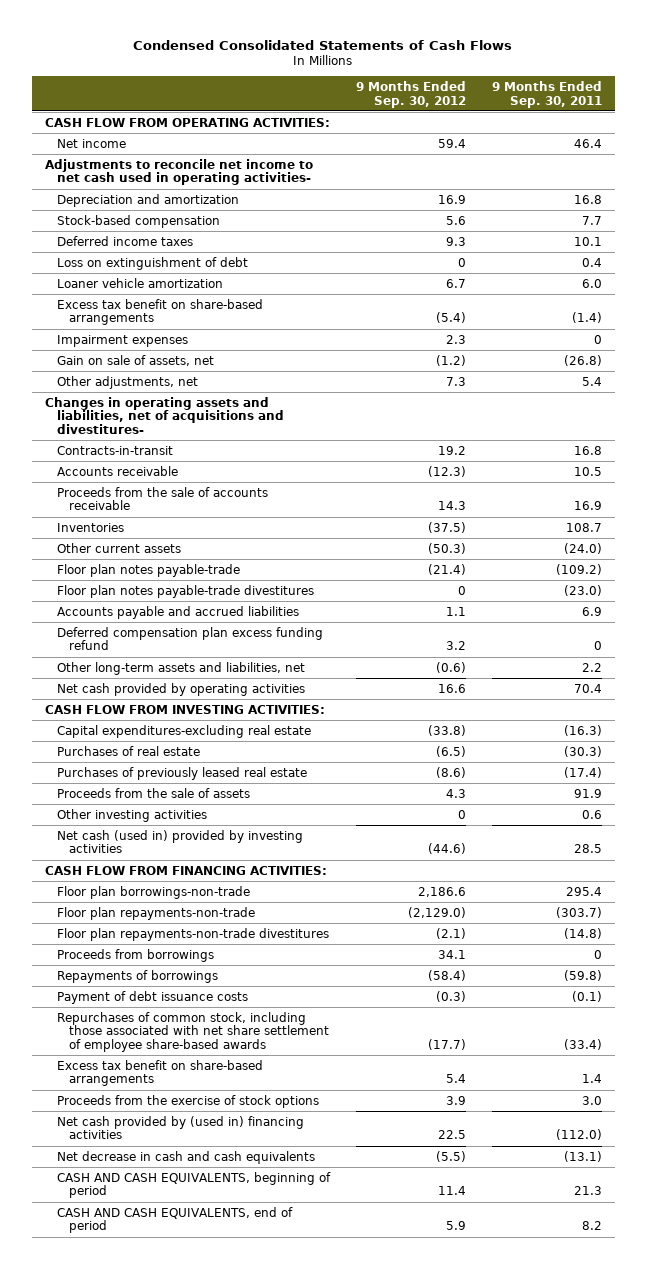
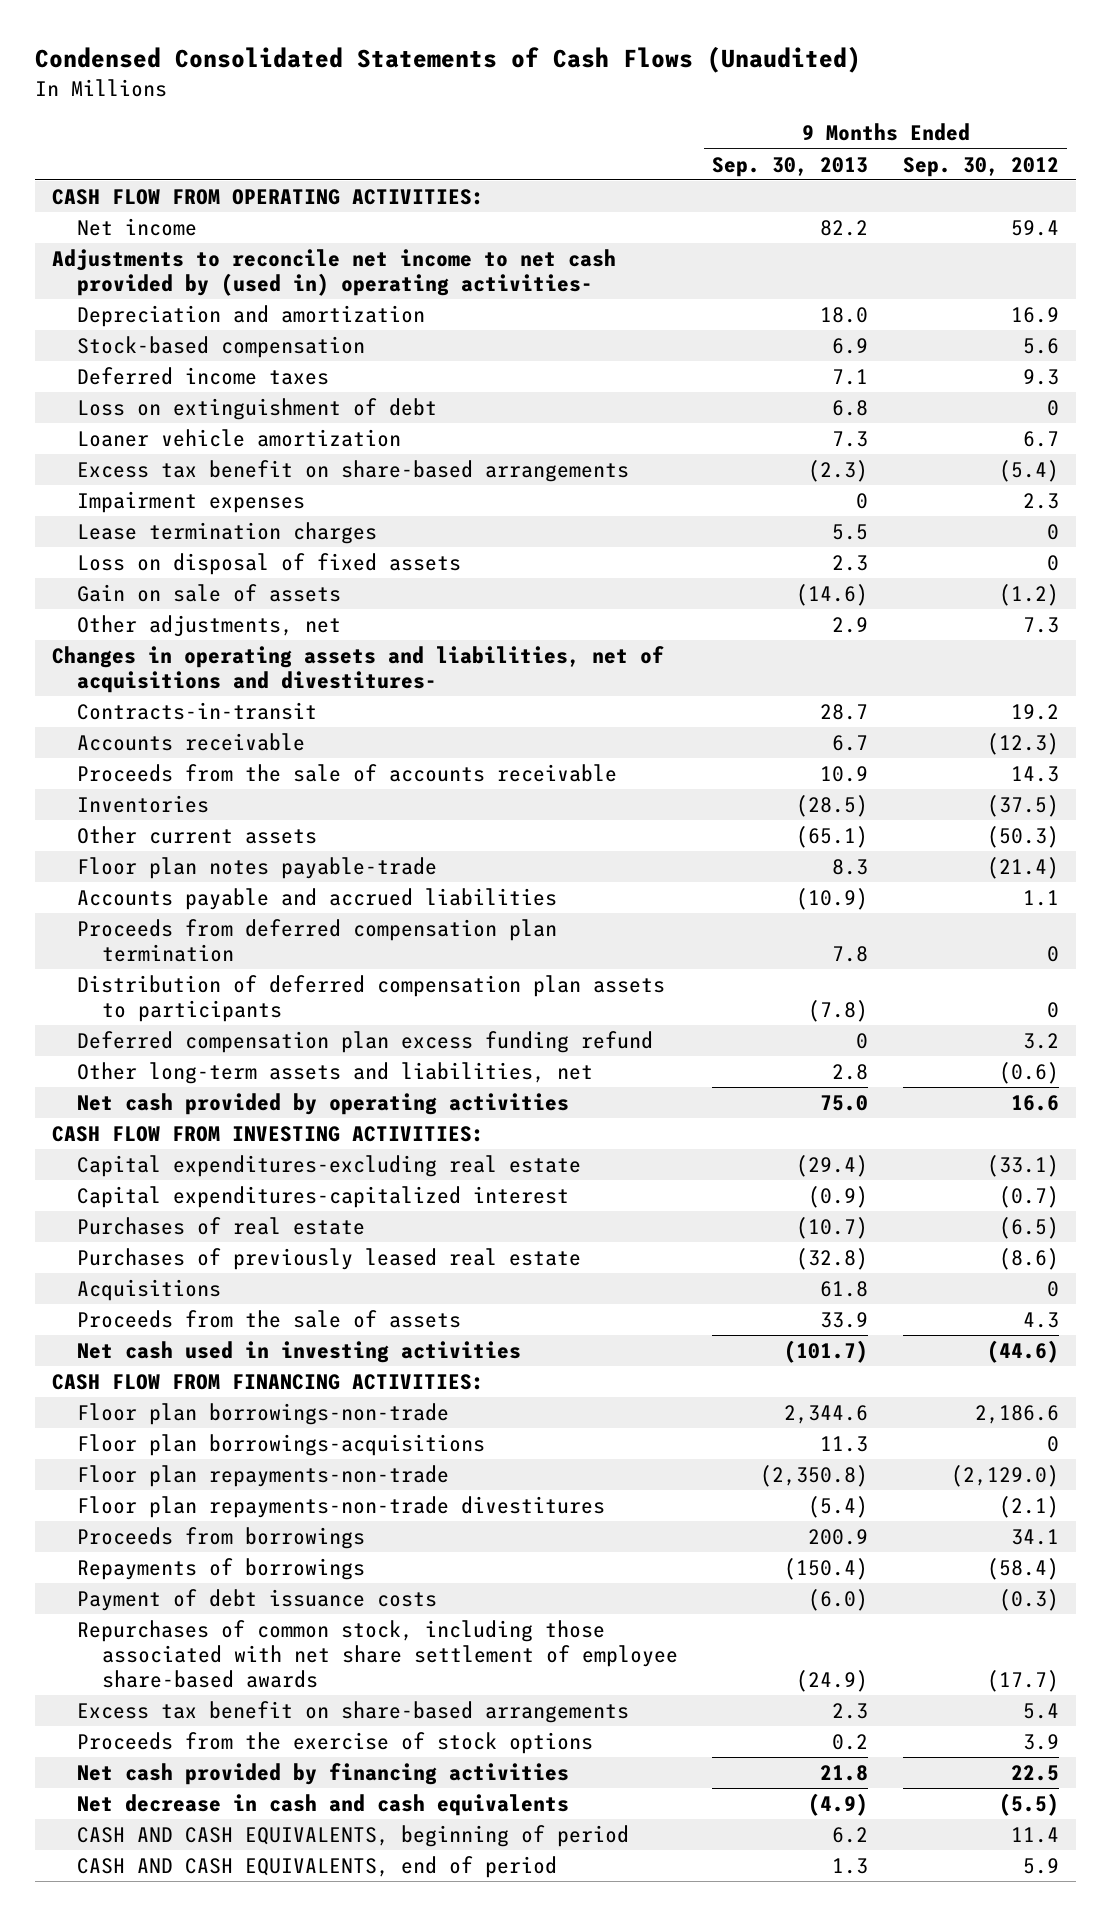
- Condensed Consolidated Statements of Cash Flows
+ Condensed Consolidated Statements of Cash Flows (Unaudited)
- | 9 Months Ended Sep. 30, 2012 | 9 Months Ended Sep. 30, 2011
+ | 9 Months Ended Sep. 30, 2013 | 9 Months Ended Sep. 30, 2012
- Adjustments to reconcile net income to net cash used in operating activities-
+ Adjustments to reconcile net income to net cash provided by (used in) operating activities-
- Gain on sale of assets, net | (1.2) | (26.8)
+ Lease termination charges | 5.5 | 0
+ Loss on disposal of fixed assets | 2.3 | 0
+ Gain on sale of assets | (14.6) | (1.2)
- Floor plan notes payable-trade divestitures | 0 | (23.0)
+ Proceeds from deferred compensation plan termination | 7.8 | 0
+ Distribution of deferred compensation plan assets to participants | (7.8) | 0
- Capital expenditures-excluding real estate | (33.8) | (16.3)
+ Capital expenditures-excluding real estate | (29.4) | (33.1)
+ Capital expenditures-capitalized interest | (0.9) | (0.7)
+ Acquisitions | 61.8 | 0
- Other investing activities | 0 | 0.6
- Net cash (used in) provided by investing activities | (44.6) | 28.5
+ Net cash used in investing activities | (101.7) | (44.6)
+ Floor plan borrowings-acquisitions | 11.3 | 0
- Net cash provided by (used in) financing activities | 22.5 | (112.0)
+ Net cash provided by financing activities | 21.8 | 22.5

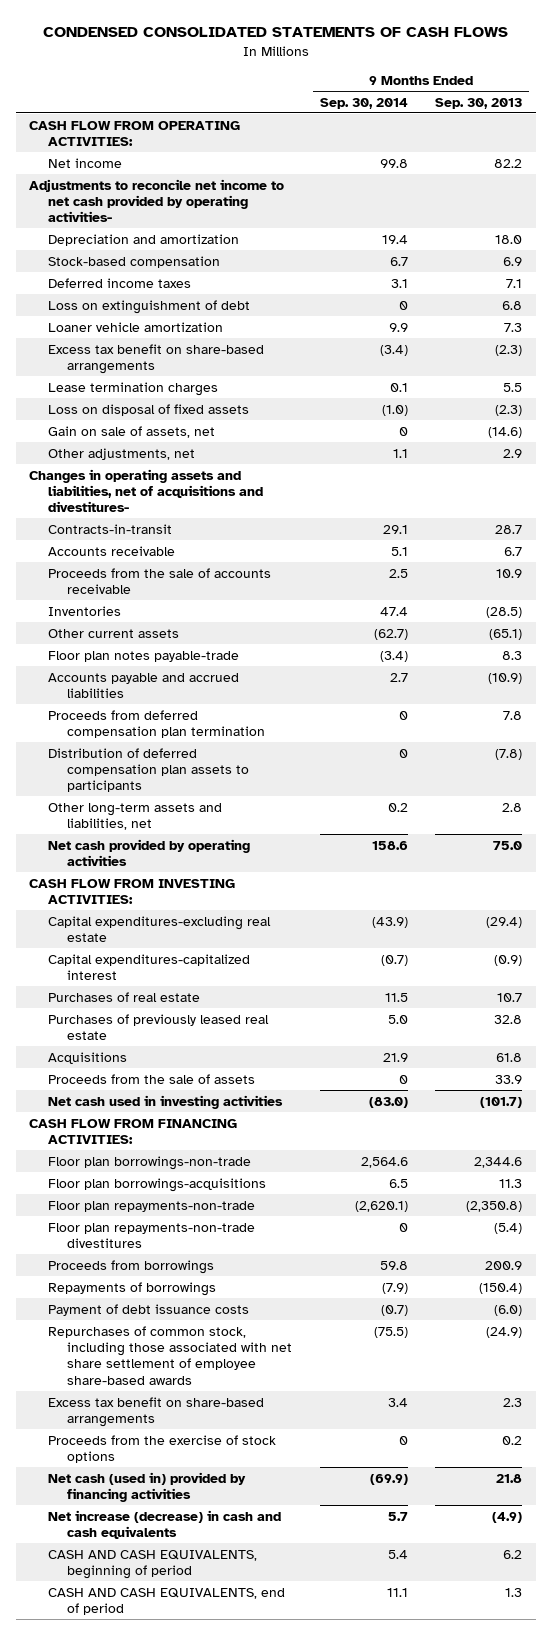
- Condensed Consolidated Statements of Cash Flows (Unaudited)
+ CONDENSED CONSOLIDATED STATEMENTS OF CASH FLOWS
- | 9 Months Ended Sep. 30, 2013 | 9 Months Ended Sep. 30, 2012
+ | 9 Months Ended Sep. 30, 2014 | 9 Months Ended Sep. 30, 2013
- Adjustments to reconcile net income to net cash provided by (used in) operating activities-
+ Adjustments to reconcile net income to net cash provided by operating activities-
- Impairment expenses | 0 | 2.3
- Loss on disposal of fixed assets | 2.3 | 0
- Gain on sale of assets | (14.6) | (1.2)
+ Loss on disposal of fixed assets | (1.0) | (2.3)
+ Gain on sale of assets, net | 0 | (14.6)
- Deferred compensation plan excess funding refund | 0 | 3.2
- Purchases of real estate | (10.7) | (6.5)
- Purchases of previously leased real estate | (32.8) | (8.6)
+ Purchases of real estate | 11.5 | 10.7
+ Purchases of previously leased real estate | 5.0 | 32.8
- Net cash provided by financing activities | 21.8 | 22.5
- Net decrease in cash and cash equivalents | (4.9) | (5.5)
+ Net cash (used in) provided by financing activities | (69.9) | 21.8
+ Net increase (decrease) in cash and cash equivalents | 5.7 | (4.9)

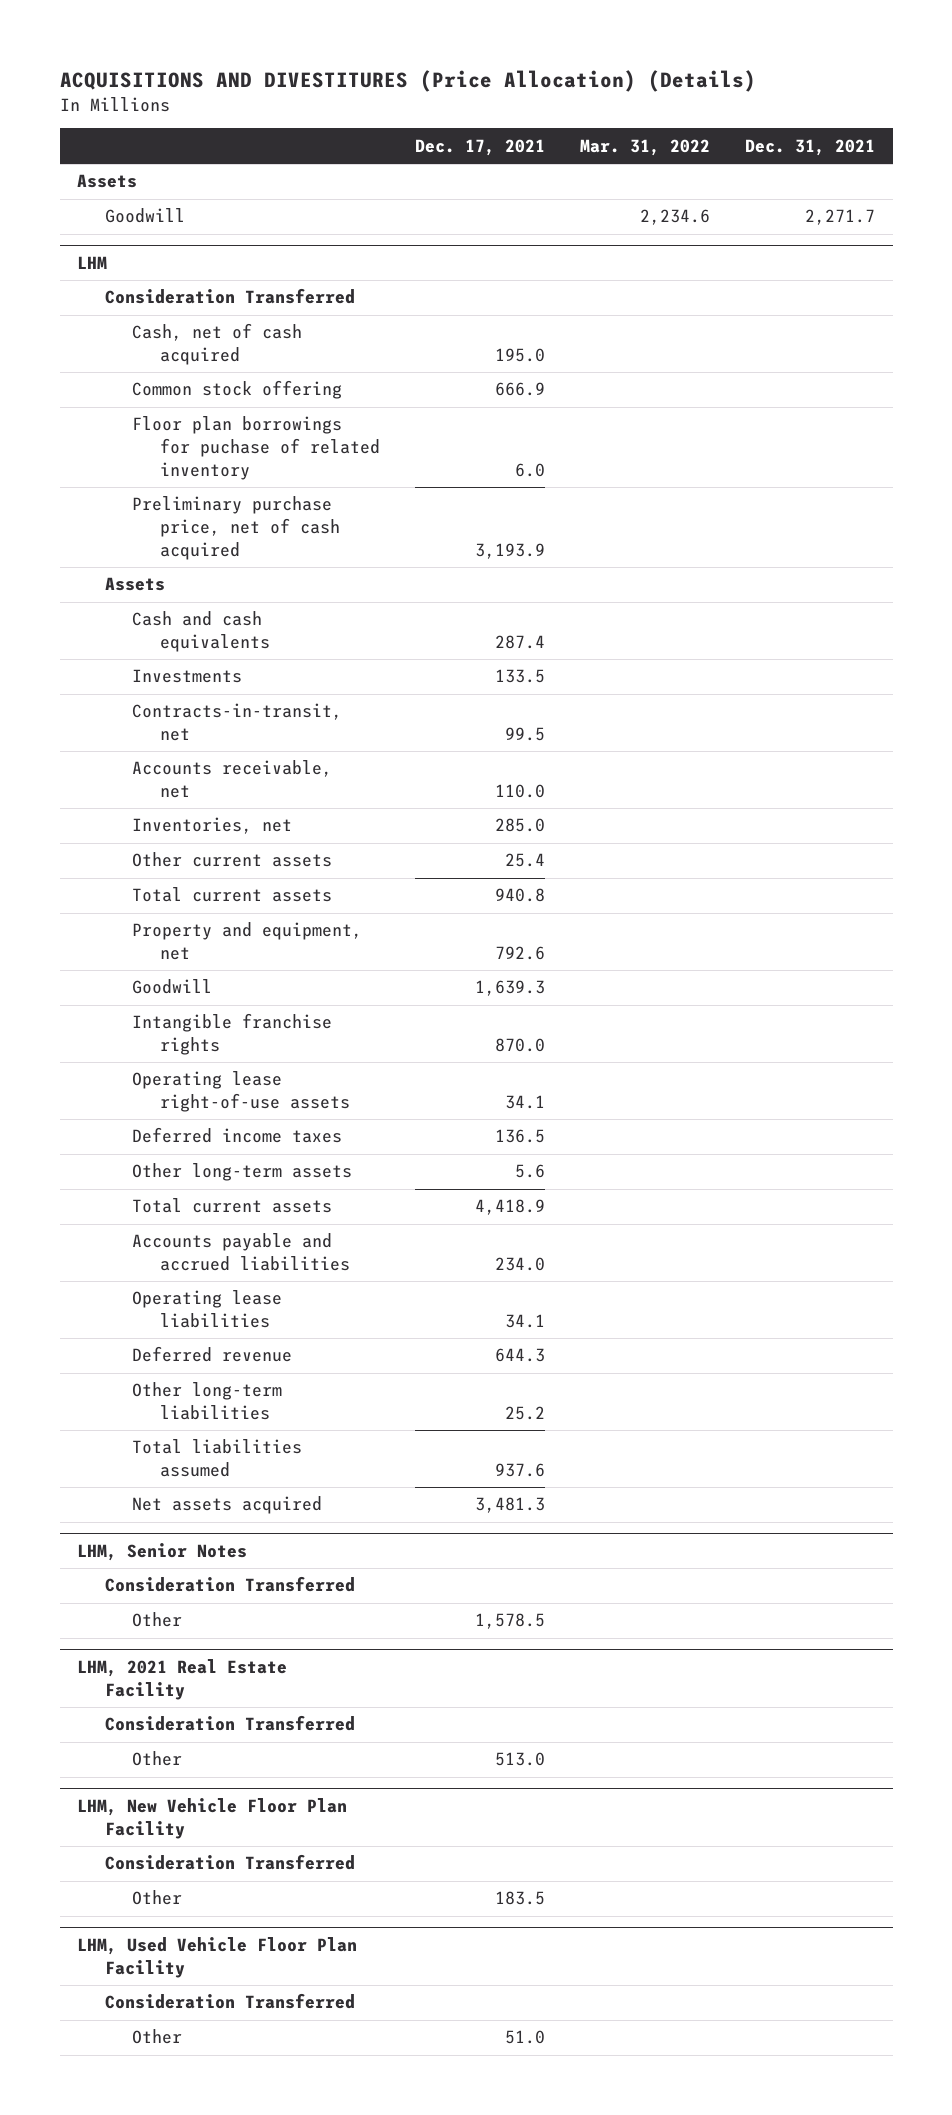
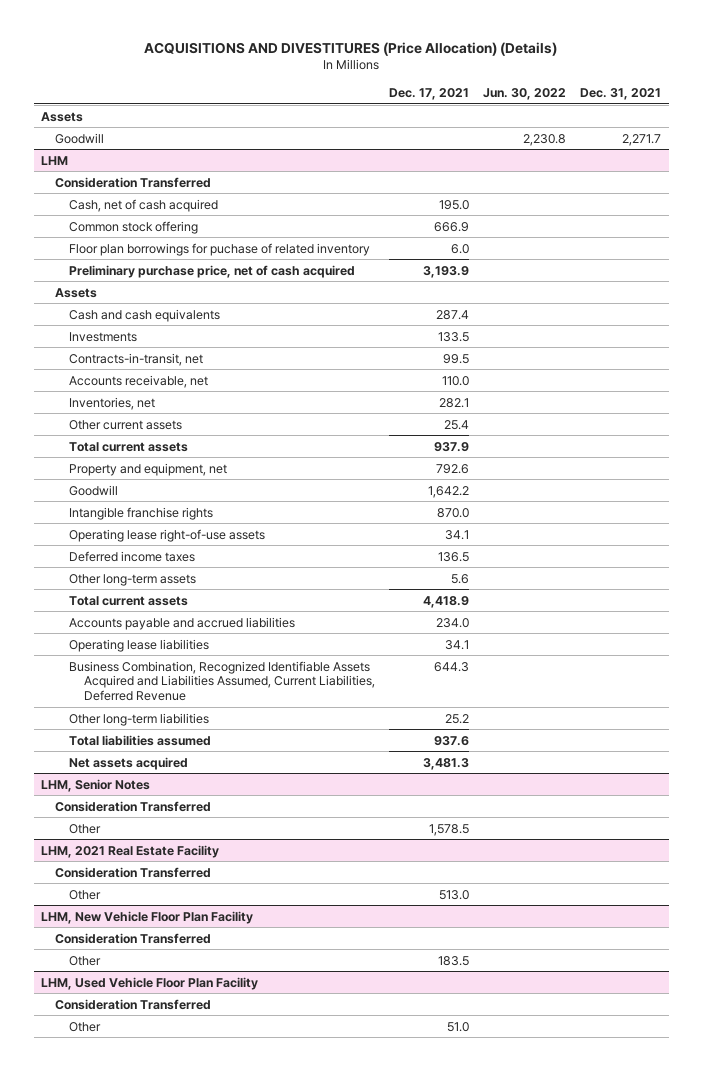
- | Dec. 17, 2021 | Mar. 31, 2022 | Dec. 31, 2021
+ | Dec. 17, 2021 | Jun. 30, 2022 | Dec. 31, 2021
@ LHM
- Inventories, net | 285.0 | |
+ Inventories, net | 282.1 | |
- Total current assets | 940.8 | |
+ Total current assets | 937.9 | |
- Goodwill | 1,639.3 | |
+ Goodwill | 1,642.2 | |
- Deferred revenue | 644.3 | |
+ Business Combination, Recognized Identifiable Assets Acquired and Liabilities Assumed, Current Liabilities, Deferred Revenue | 644.3 | |

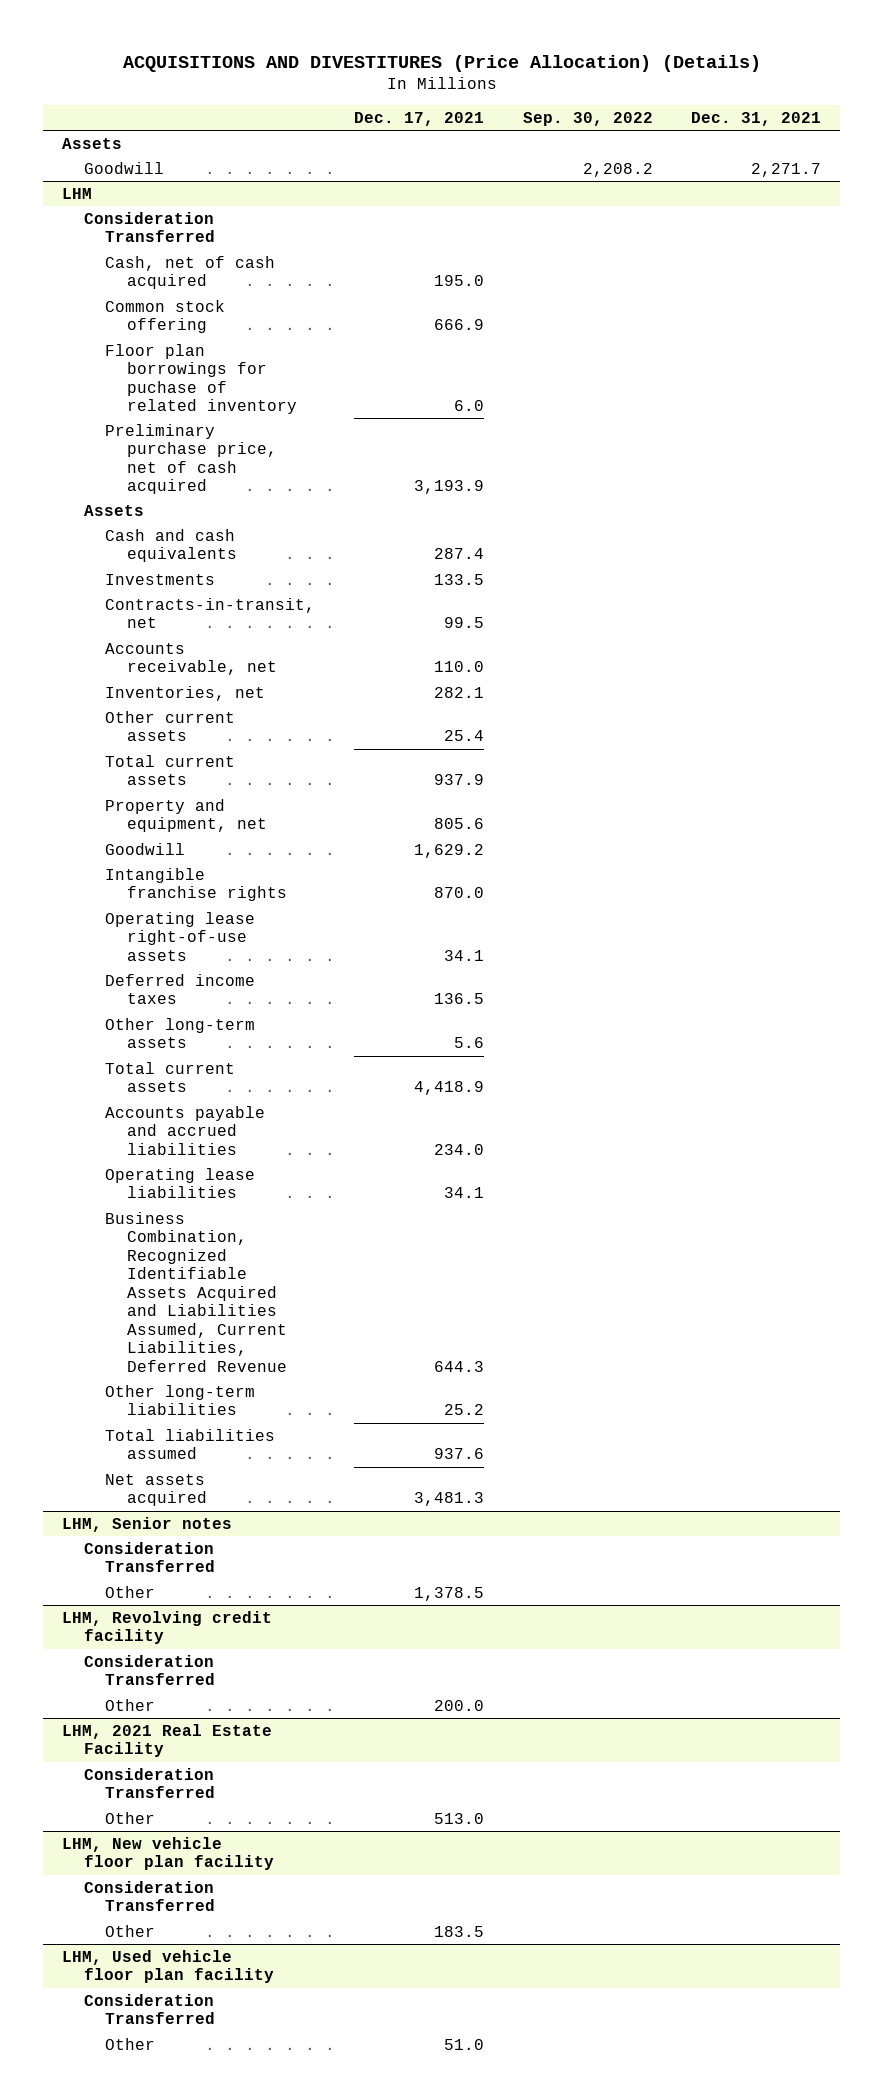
- | Dec. 17, 2021 | Jun. 30, 2022 | Dec. 31, 2021
+ | Dec. 17, 2021 | Sep. 30, 2022 | Dec. 31, 2021
@ LHM
- Property and equipment, net | 792.6 | |
- Goodwill | 1,642.2 | |
+ Property and equipment, net | 805.6 | |
+ Goodwill | 1,629.2 | |
- LHM, Senior Notes
+ LHM, Senior notes
- Other | 1,578.5 | |
+ Other | 1,378.5 | |
+ LHM, Revolving credit facility
+ Consideration Transferred
+ Other | 200.0 | |
- LHM, New Vehicle Floor Plan Facility
+ LHM, New vehicle floor plan facility
- LHM, Used Vehicle Floor Plan Facility
+ LHM, Used vehicle floor plan facility

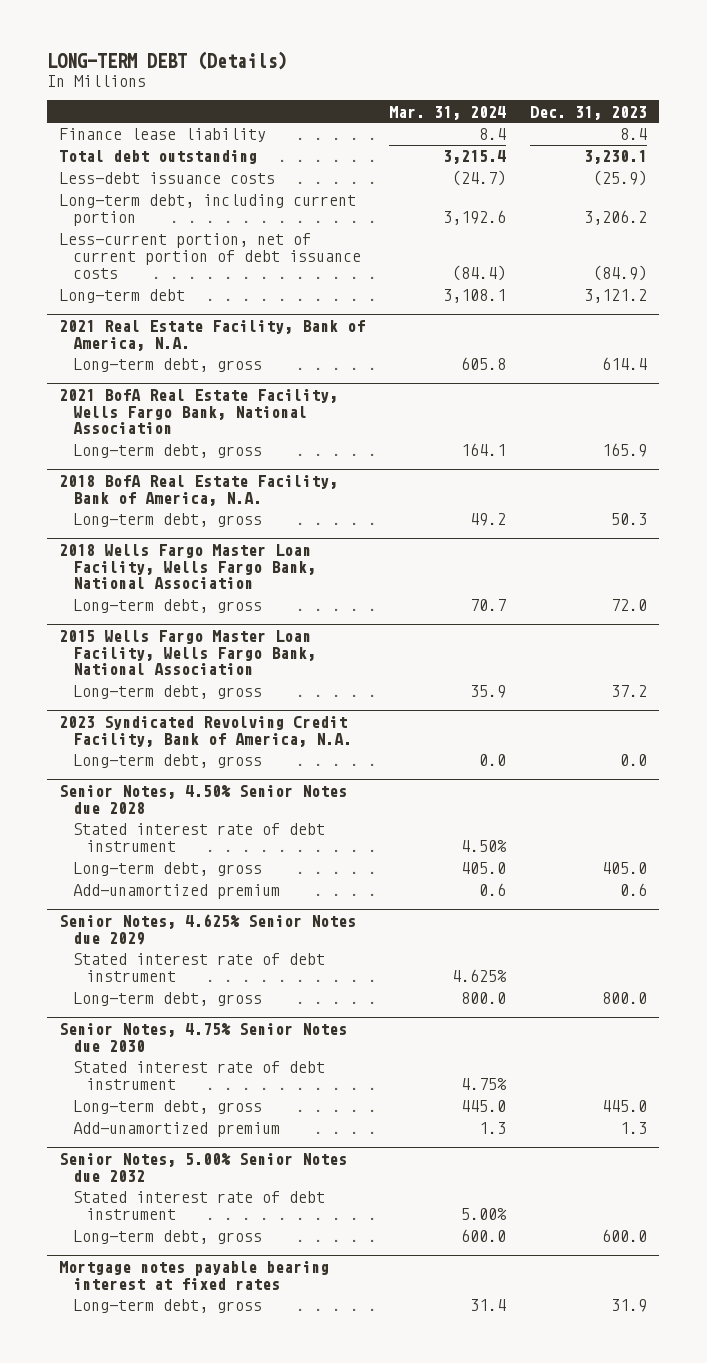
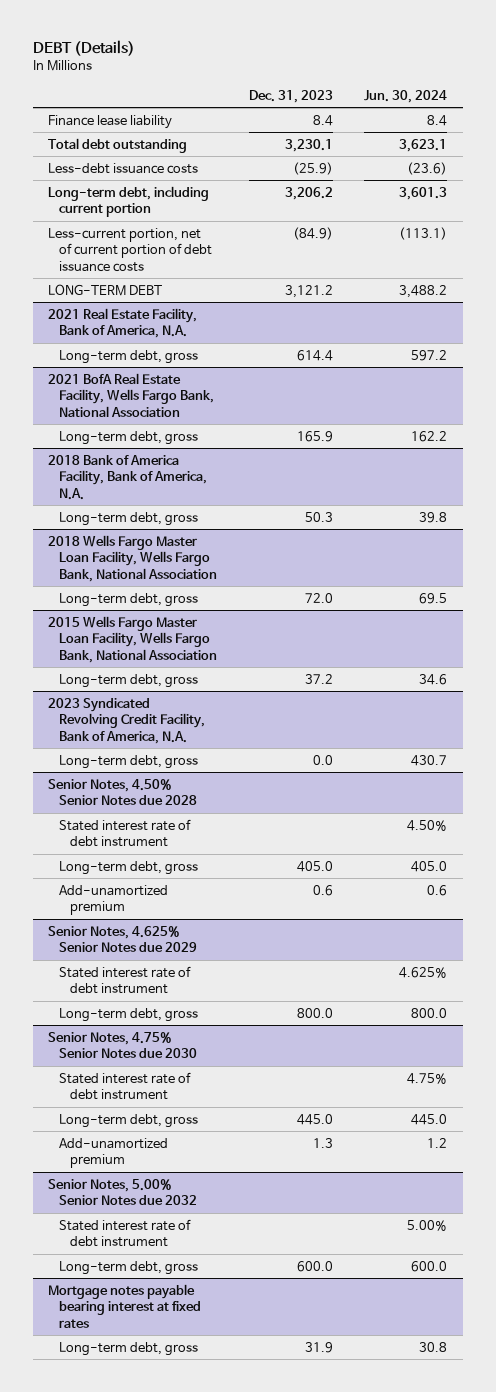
- LONG-TERM DEBT (Details)
+ DEBT (Details)
- | Mar. 31, 2024 | Dec. 31, 2023
+ | Dec. 31, 2023 | Jun. 30, 2024
- Long-term debt | 3,108.1 | 3,121.2
+ LONG-TERM DEBT | 3,121.2 | 3,488.2
- 2018 BofA Real Estate Facility, Bank of America, N.A.
+ 2018 Bank of America Facility, Bank of America, N.A.

